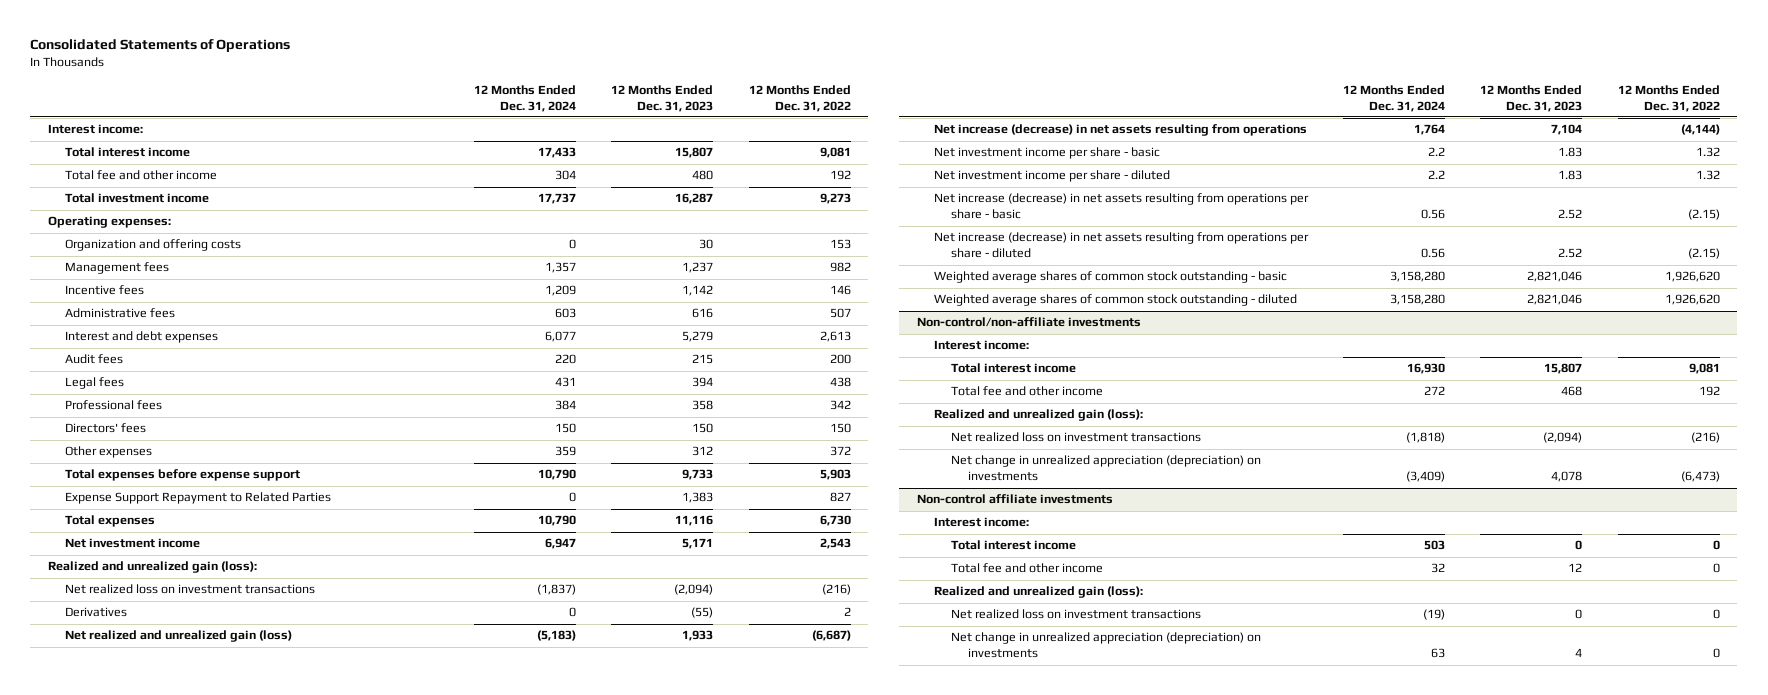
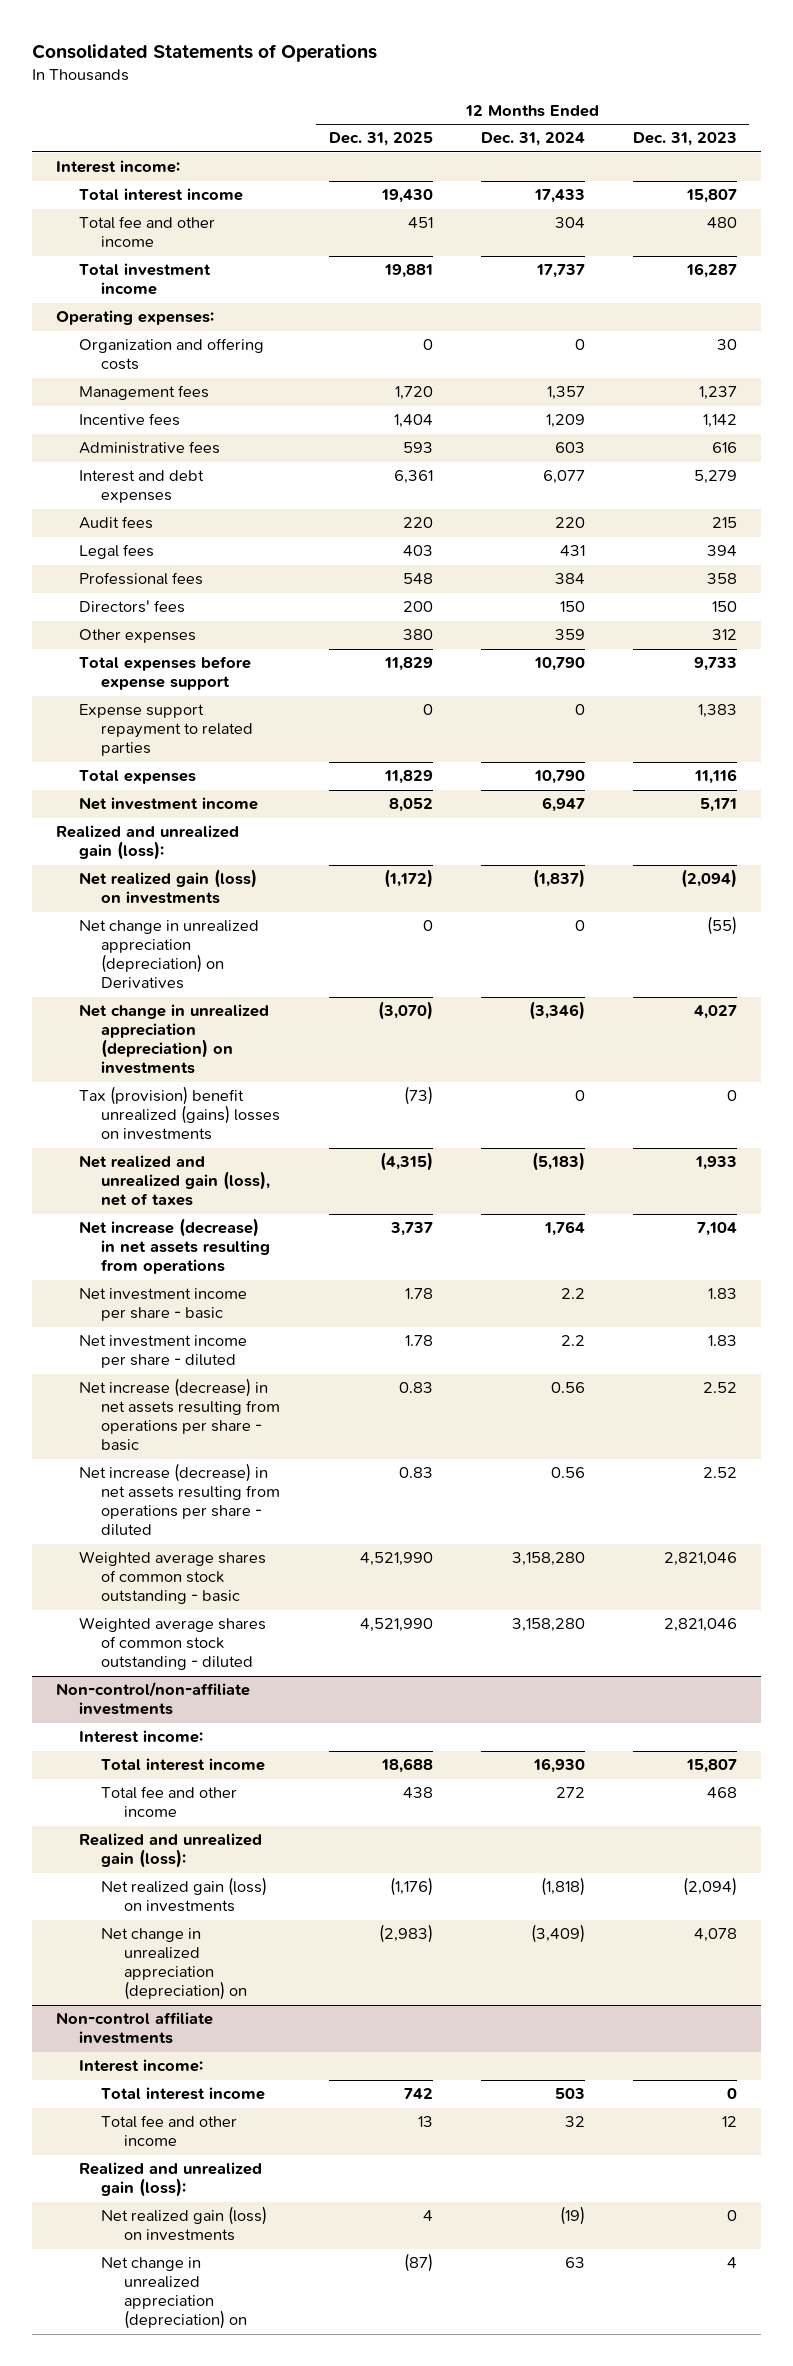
- | 12 Months Ended Dec. 31, 2024 | 12 Months Ended Dec. 31, 2023 | 12 Months Ended Dec. 31, 2022
+ | 12 Months Ended Dec. 31, 2025 | 12 Months Ended Dec. 31, 2024 | 12 Months Ended Dec. 31, 2023
- Expense Support Repayment to Related Parties | 0 | 1,383 | 827
+ Expense support repayment to related parties | 0 | 0 | 1,383
- Net realized loss on investment transactions | (1,837) | (2,094) | (216)
- Derivatives | 0 | (55) | 2
- Net realized and unrealized gain (loss) | (5,183) | 1,933 | (6,687)
+ Net realized gain (loss) on investments | (1,172) | (1,837) | (2,094)
+ Net change in unrealized appreciation (depreciation) on Derivatives | 0 | 0 | (55)
+ Net change in unrealized appreciation (depreciation) on investments | (3,070) | (3,346) | 4,027
+ Tax (provision) benefit unrealized (gains) losses on investments | (73) | 0 | 0
+ Net realized and unrealized gain (loss), net of taxes | (4,315) | (5,183) | 1,933
@ Non-control/non-affiliate investments
- Net realized loss on investment transactions | (1,818) | (2,094) | (216)
- Net change in unrealized appreciation (depreciation) on investments | (3,409) | 4,078 | (6,473)
+ Net realized gain (loss) on investments | (1,176) | (1,818) | (2,094)
+ Net change in unrealized appreciation (depreciation) on | (2,983) | (3,409) | 4,078
@ Non-control affiliate investments
- Net realized loss on investment transactions | (19) | 0 | 0
- Net change in unrealized appreciation (depreciation) on investments | 63 | 4 | 0
+ Net realized gain (loss) on investments | 4 | (19) | 0
+ Net change in unrealized appreciation (depreciation) on | (87) | 63 | 4

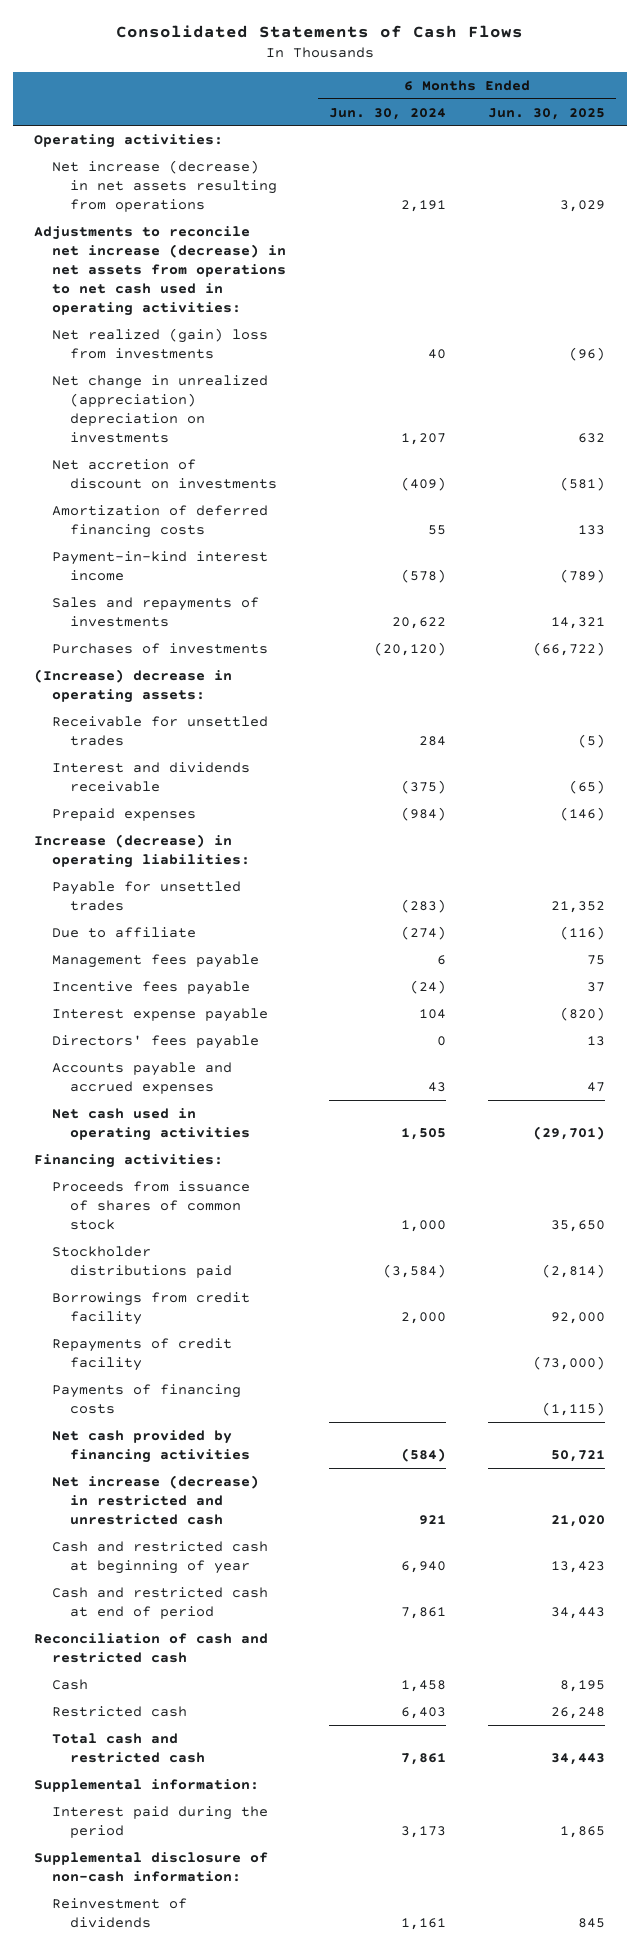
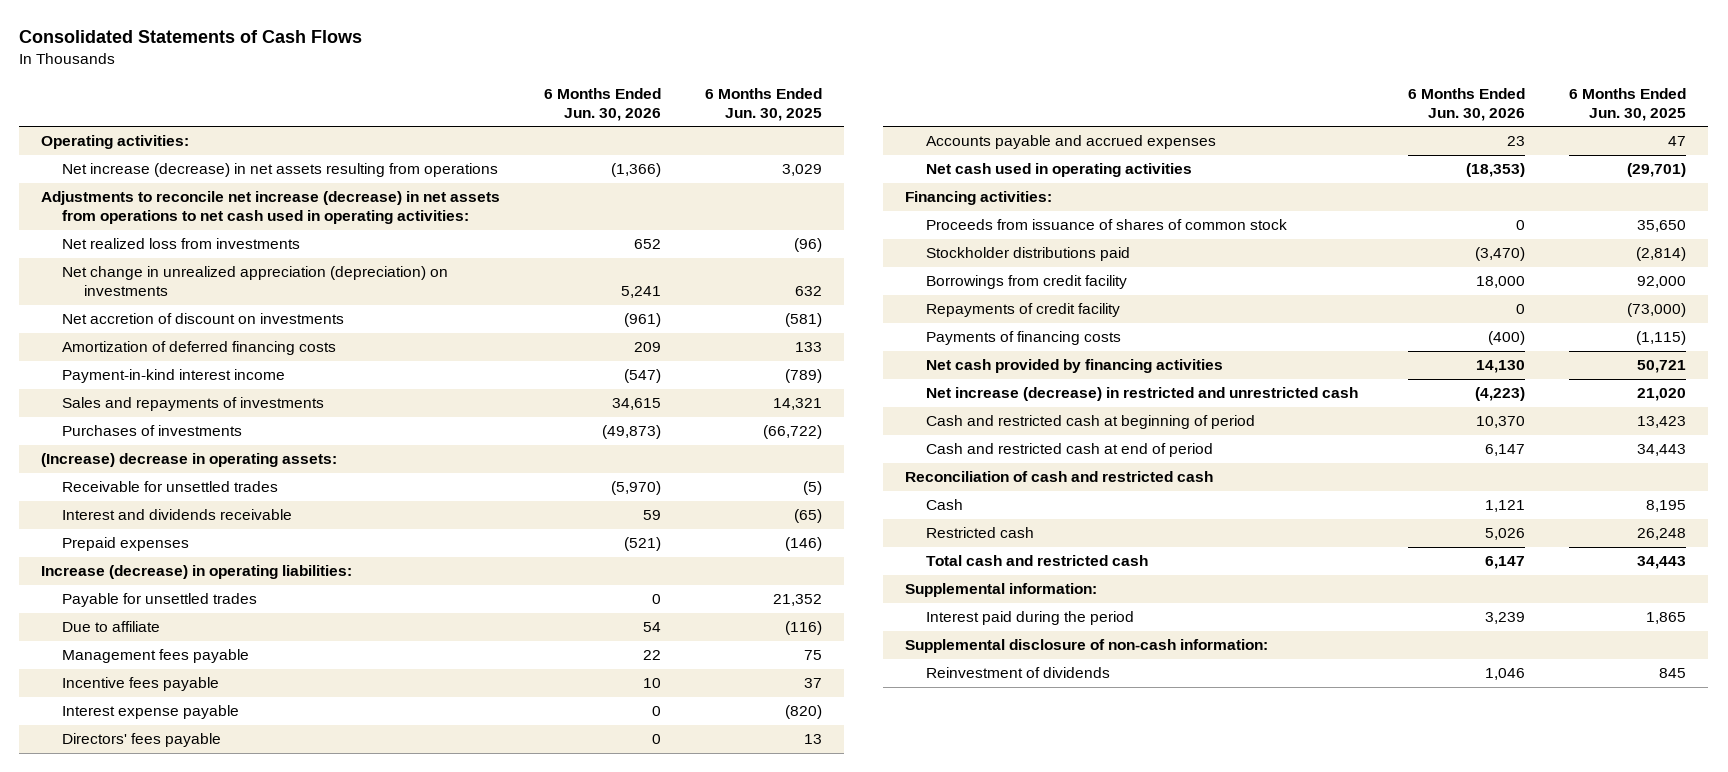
- | 6 Months Ended Jun. 30, 2024 | 6 Months Ended Jun. 30, 2025
+ | 6 Months Ended Jun. 30, 2026 | 6 Months Ended Jun. 30, 2025
- Net realized (gain) loss from investments | 40 | (96)
- Net change in unrealized (appreciation) depreciation on investments | 1,207 | 632
+ Net realized loss from investments | 652 | (96)
+ Net change in unrealized appreciation (depreciation) on investments | 5,241 | 632
- Cash and restricted cash at beginning of year | 6,940 | 13,423
+ Cash and restricted cash at beginning of period | 10,370 | 13,423

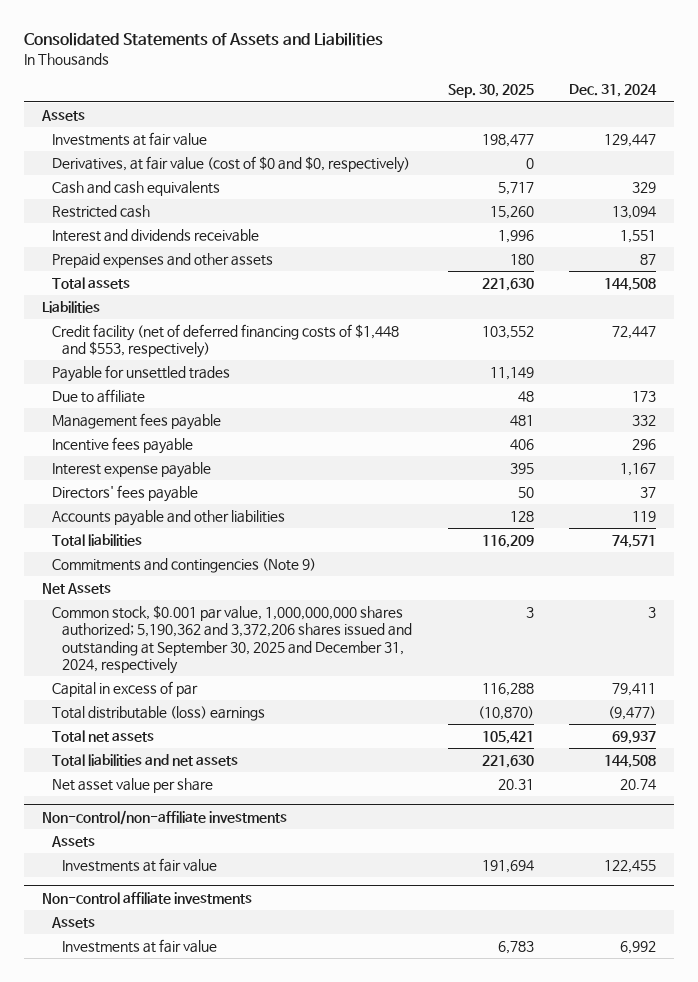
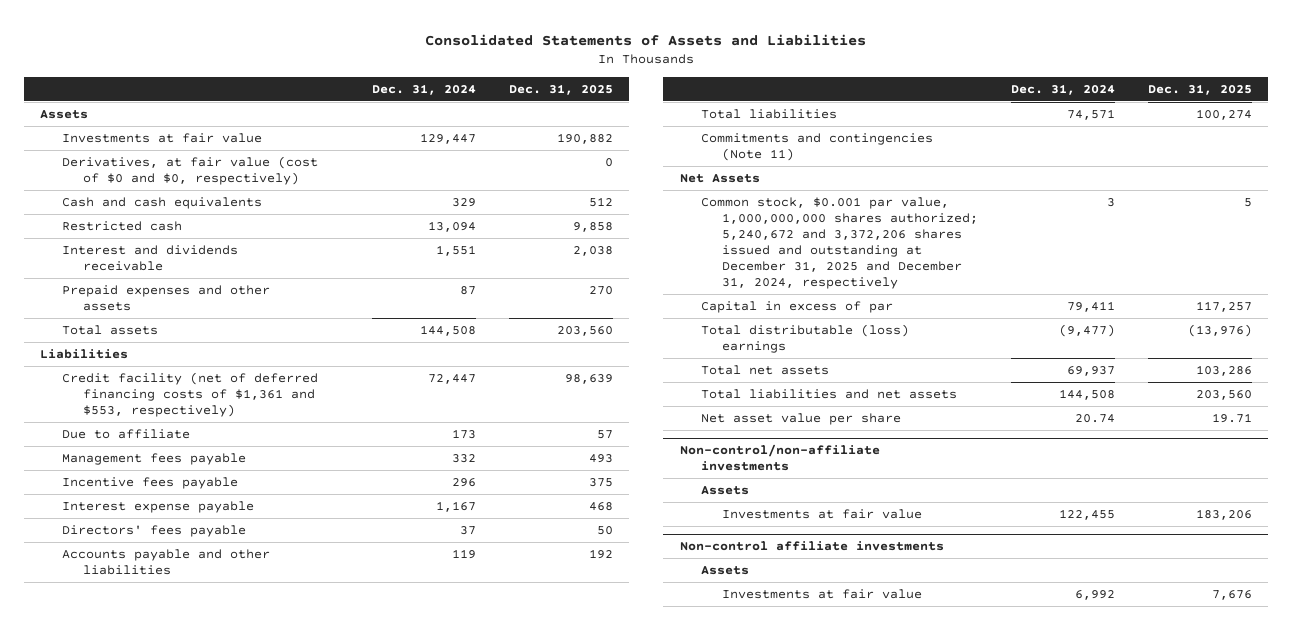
- | Sep. 30, 2025 | Dec. 31, 2024
+ | Dec. 31, 2024 | Dec. 31, 2025
- Credit facility (net of deferred financing costs of $1,448 and $553, respectively) | 103,552 | 72,447
- Payable for unsettled trades | 11,149 |
+ Credit facility (net of deferred financing costs of $1,361 and $553, respectively) | 72,447 | 98,639
- Commitments and contingencies (Note 9)
+ Commitments and contingencies (Note 11)
- Common stock, $0.001 par value, 1,000,000,000 shares authorized; 5,190,362 and 3,372,206 shares issued and outstanding at September 30, 2025 and December 31, 2024, respectively | 3 | 3
+ Common stock, $0.001 par value, 1,000,000,000 shares authorized; 5,240,672 and 3,372,206 shares issued and outstanding at December 31, 2025 and December 31, 2024, respectively | 3 | 5

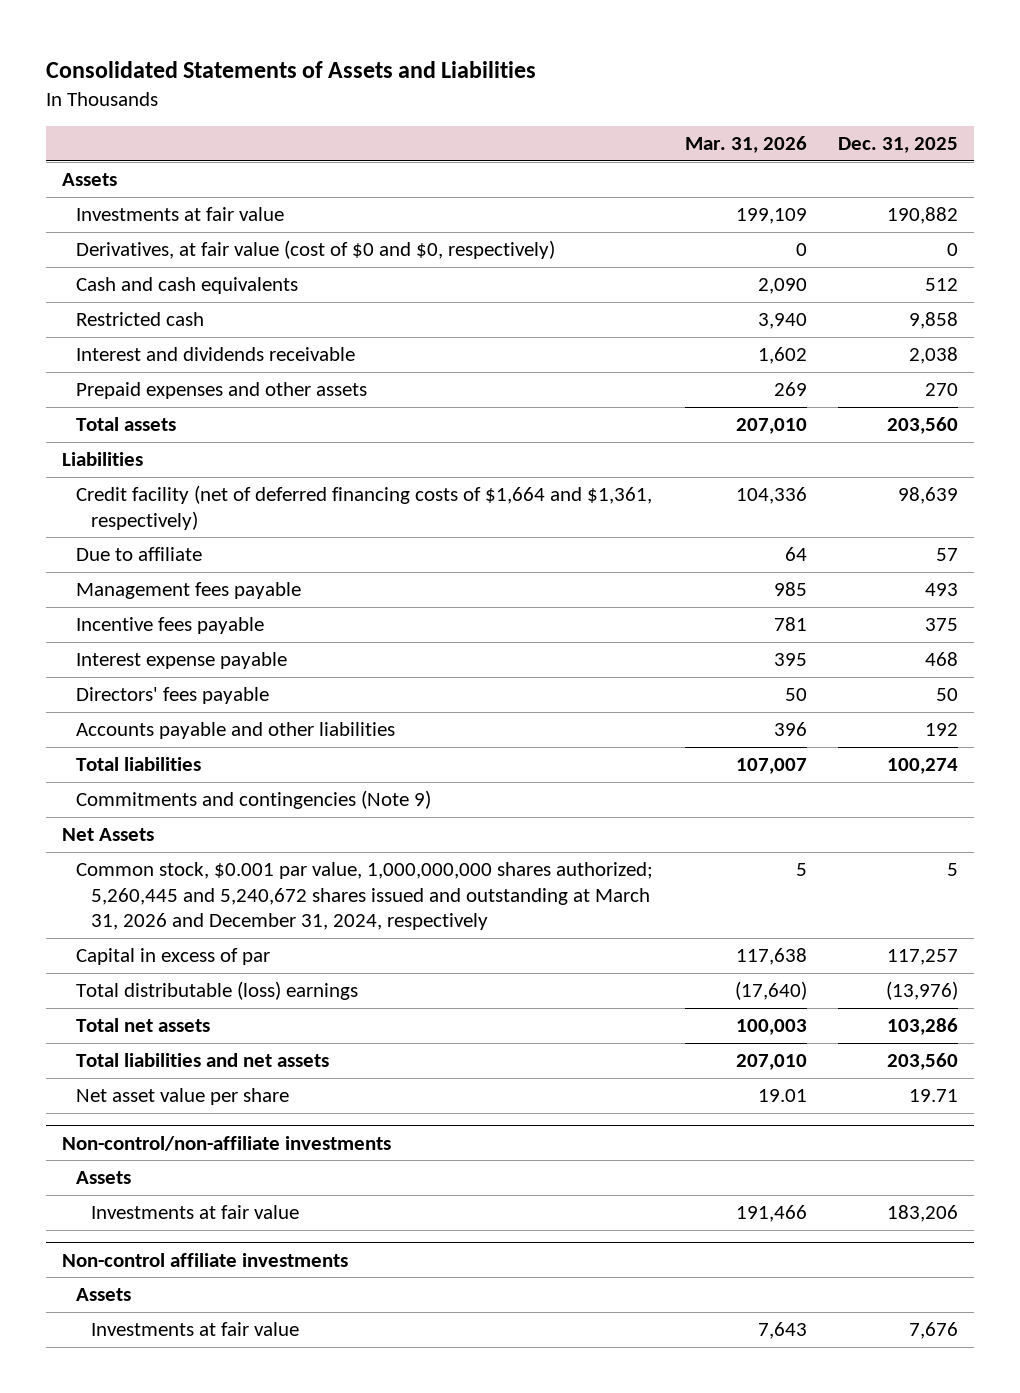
- | Dec. 31, 2024 | Dec. 31, 2025
+ | Mar. 31, 2026 | Dec. 31, 2025
- Credit facility (net of deferred financing costs of $1,361 and $553, respectively) | 72,447 | 98,639
+ Credit facility (net of deferred financing costs of $1,664 and $1,361, respectively) | 104,336 | 98,639
- Commitments and contingencies (Note 11)
+ Commitments and contingencies (Note 9)
- Common stock, $0.001 par value, 1,000,000,000 shares authorized; 5,240,672 and 3,372,206 shares issued and outstanding at December 31, 2025 and December 31, 2024, respectively | 3 | 5
+ Common stock, $0.001 par value, 1,000,000,000 shares authorized; 5,260,445 and 5,240,672 shares issued and outstanding at March 31, 2026 and December 31, 2024, respectively | 5 | 5

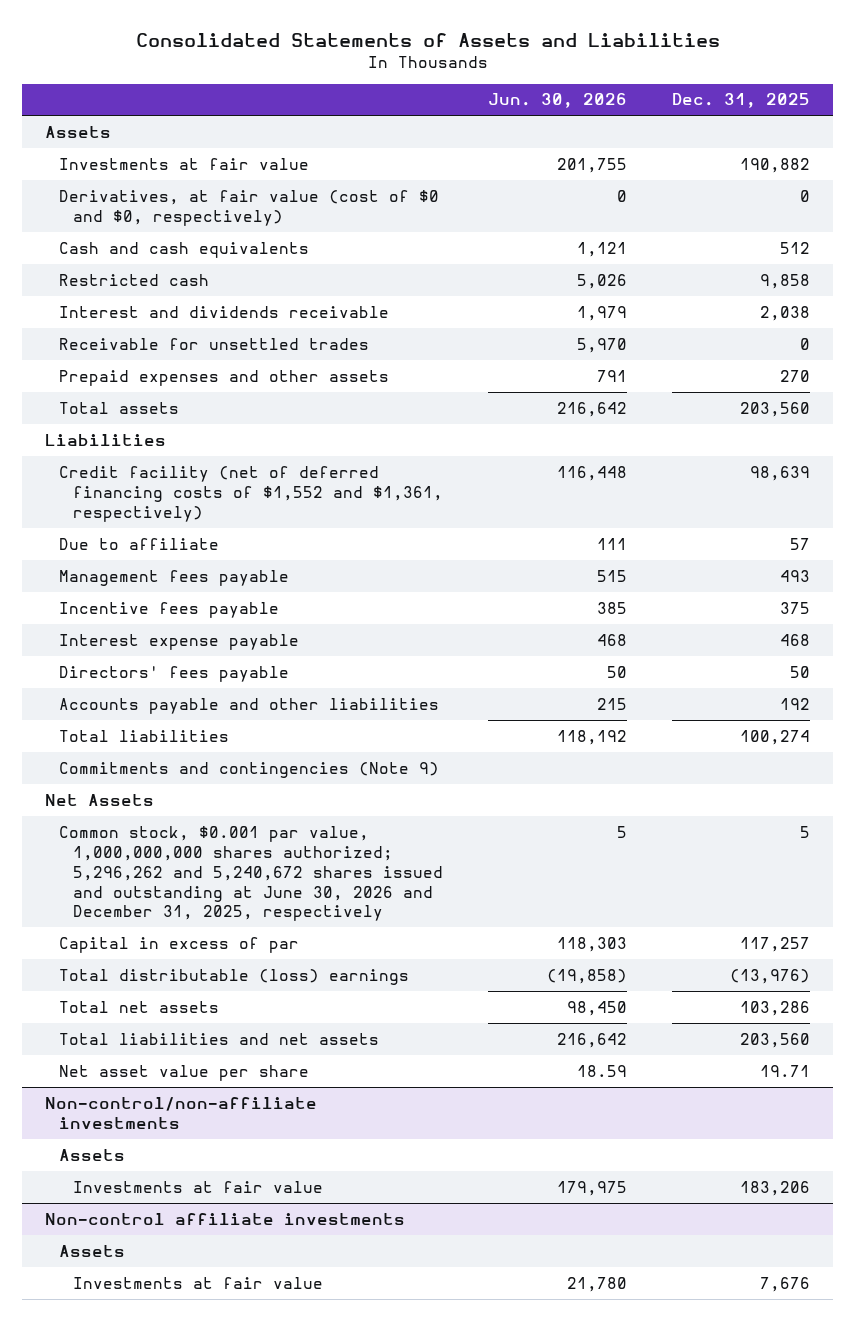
- | Mar. 31, 2026 | Dec. 31, 2025
+ | Jun. 30, 2026 | Dec. 31, 2025
+ Receivable for unsettled trades | 5,970 | 0
- Credit facility (net of deferred financing costs of $1,664 and $1,361, respectively) | 104,336 | 98,639
+ Credit facility (net of deferred financing costs of $1,552 and $1,361, respectively) | 116,448 | 98,639
- Common stock, $0.001 par value, 1,000,000,000 shares authorized; 5,260,445 and 5,240,672 shares issued and outstanding at March 31, 2026 and December 31, 2024, respectively | 5 | 5
+ Common stock, $0.001 par value, 1,000,000,000 shares authorized; 5,296,262 and 5,240,672 shares issued and outstanding at June 30, 2026 and December 31, 2025, respectively | 5 | 5

